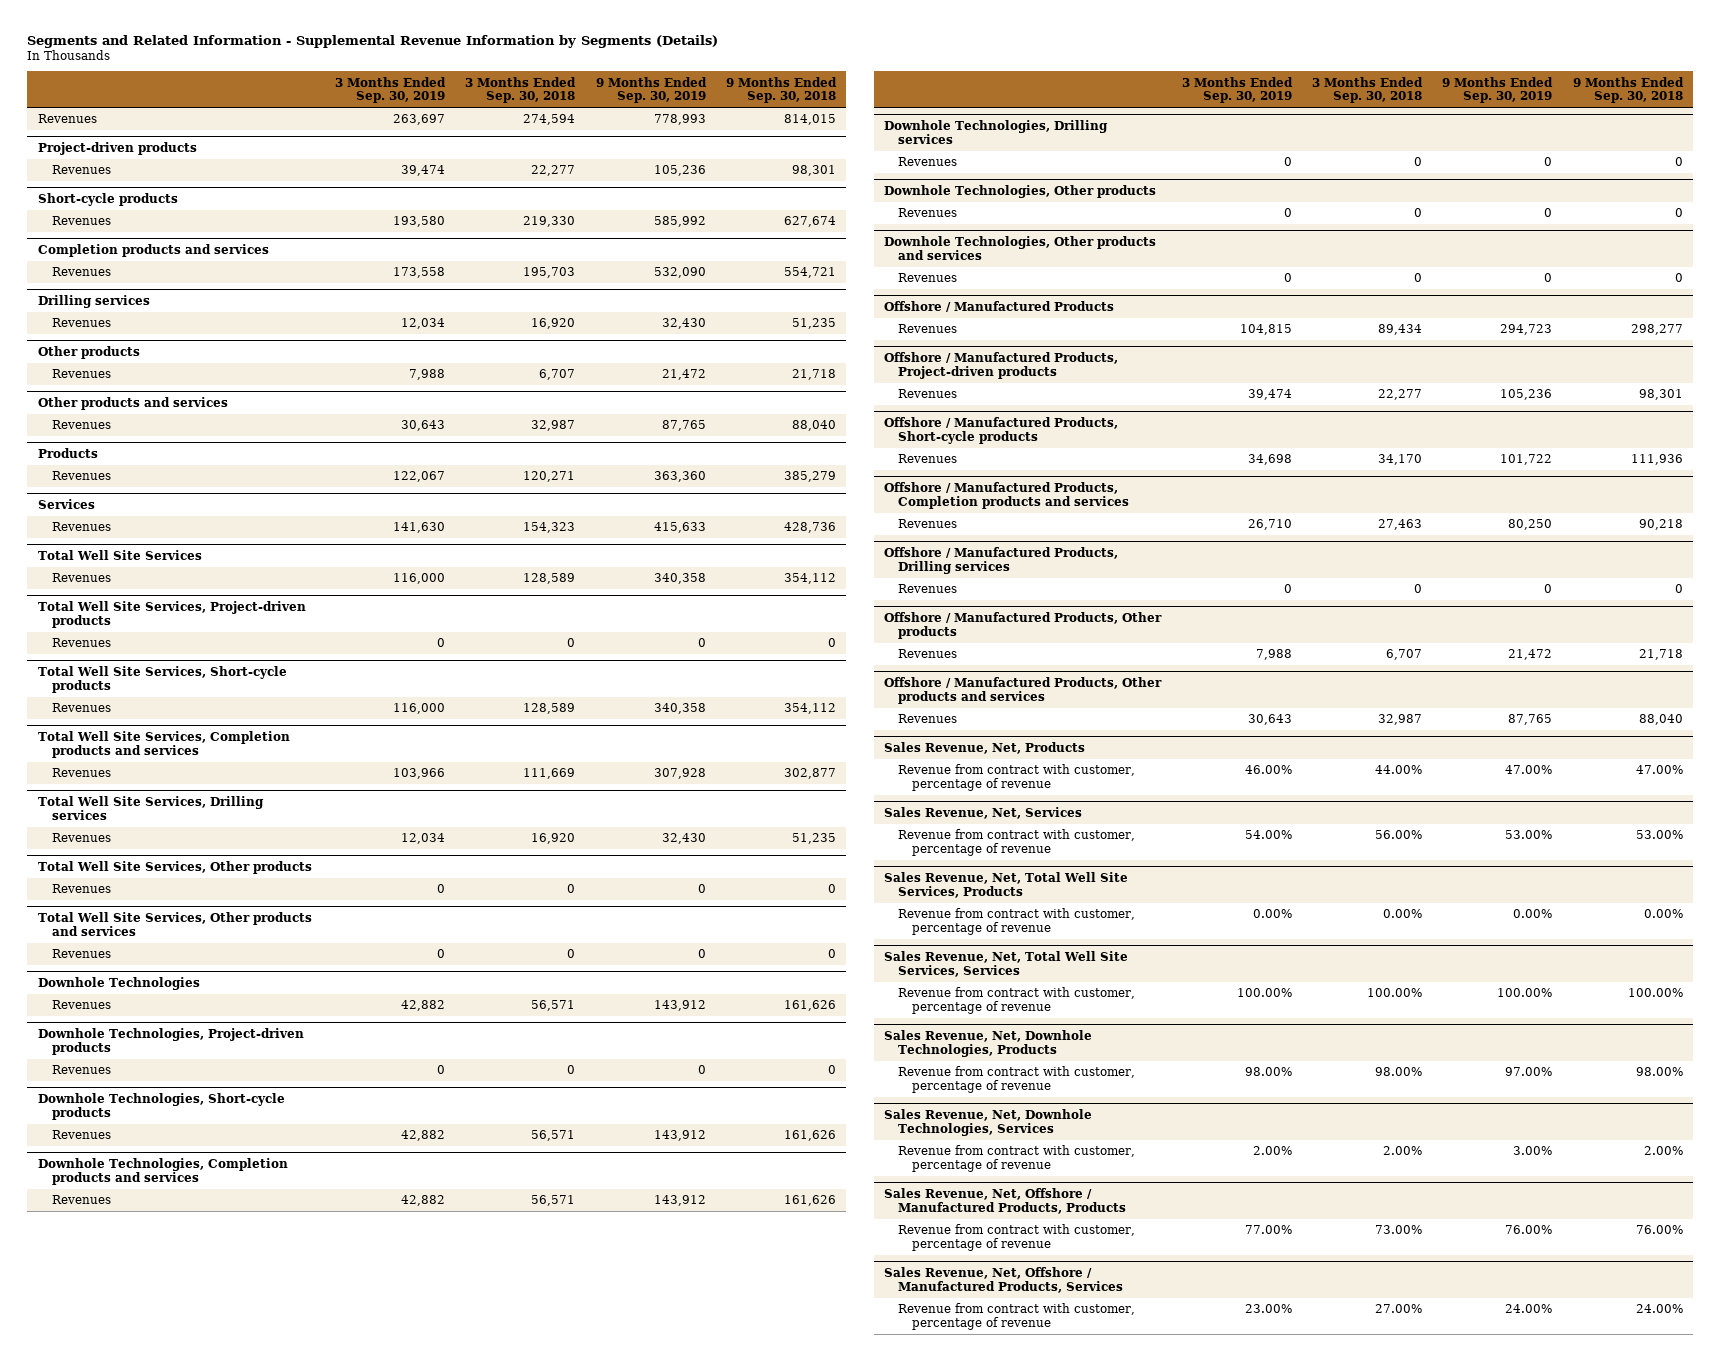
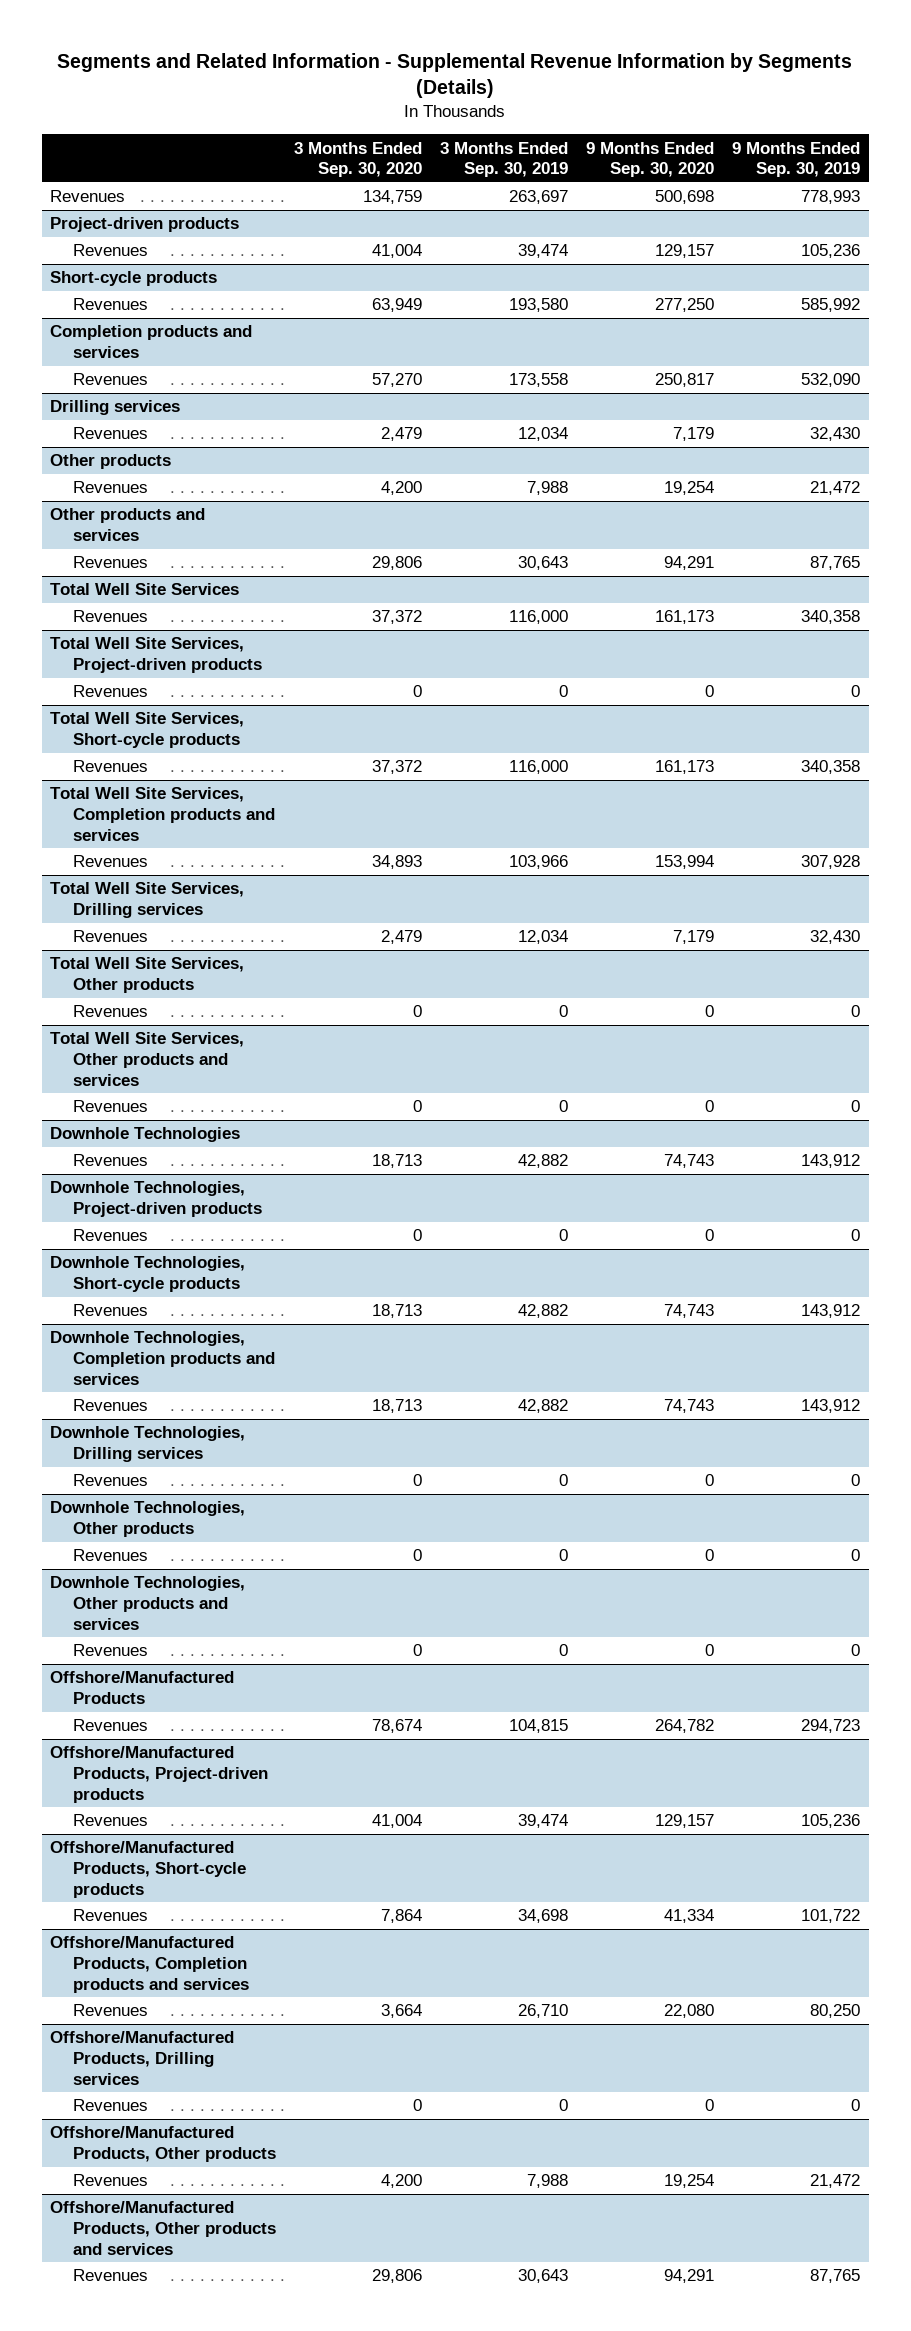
- | 3 Months Ended Sep. 30, 2019 | 3 Months Ended Sep. 30, 2018 | 9 Months Ended Sep. 30, 2019 | 9 Months Ended Sep. 30, 2018
+ | 3 Months Ended Sep. 30, 2020 | 3 Months Ended Sep. 30, 2019 | 9 Months Ended Sep. 30, 2020 | 9 Months Ended Sep. 30, 2019
- Products
- Revenues | 122,067 | 120,271 | 363,360 | 385,279
- Services
- Revenues | 141,630 | 154,323 | 415,633 | 428,736
- Offshore / Manufactured Products
+ Offshore/Manufactured Products
- Offshore / Manufactured Products, Project-driven products
+ Offshore/Manufactured Products, Project-driven products
- Offshore / Manufactured Products, Short-cycle products
+ Offshore/Manufactured Products, Short-cycle products
- Offshore / Manufactured Products, Completion products and services
+ Offshore/Manufactured Products, Completion products and services
- Offshore / Manufactured Products, Drilling services
+ Offshore/Manufactured Products, Drilling services
- Offshore / Manufactured Products, Other products
+ Offshore/Manufactured Products, Other products
- Offshore / Manufactured Products, Other products and services
+ Offshore/Manufactured Products, Other products and services
- Sales Revenue, Net, Products
- Revenue from contract with customer, percentage of revenue | 46.00% | 44.00% | 47.00% | 47.00%
- Sales Revenue, Net, Services
- Revenue from contract with customer, percentage of revenue | 54.00% | 56.00% | 53.00% | 53.00%
- Sales Revenue, Net, Total Well Site Services, Products
- Revenue from contract with customer, percentage of revenue | 0.00% | 0.00% | 0.00% | 0.00%
- Sales Revenue, Net, Total Well Site Services, Services
- Revenue from contract with customer, percentage of revenue | 100.00% | 100.00% | 100.00% | 100.00%
- Sales Revenue, Net, Downhole Technologies, Products
- Revenue from contract with customer, percentage of revenue | 98.00% | 98.00% | 97.00% | 98.00%
- Sales Revenue, Net, Downhole Technologies, Services
- Revenue from contract with customer, percentage of revenue | 2.00% | 2.00% | 3.00% | 2.00%
- Sales Revenue, Net, Offshore / Manufactured Products, Products
- Revenue from contract with customer, percentage of revenue | 77.00% | 73.00% | 76.00% | 76.00%
- Sales Revenue, Net, Offshore / Manufactured Products, Services
- Revenue from contract with customer, percentage of revenue | 23.00% | 27.00% | 24.00% | 24.00%

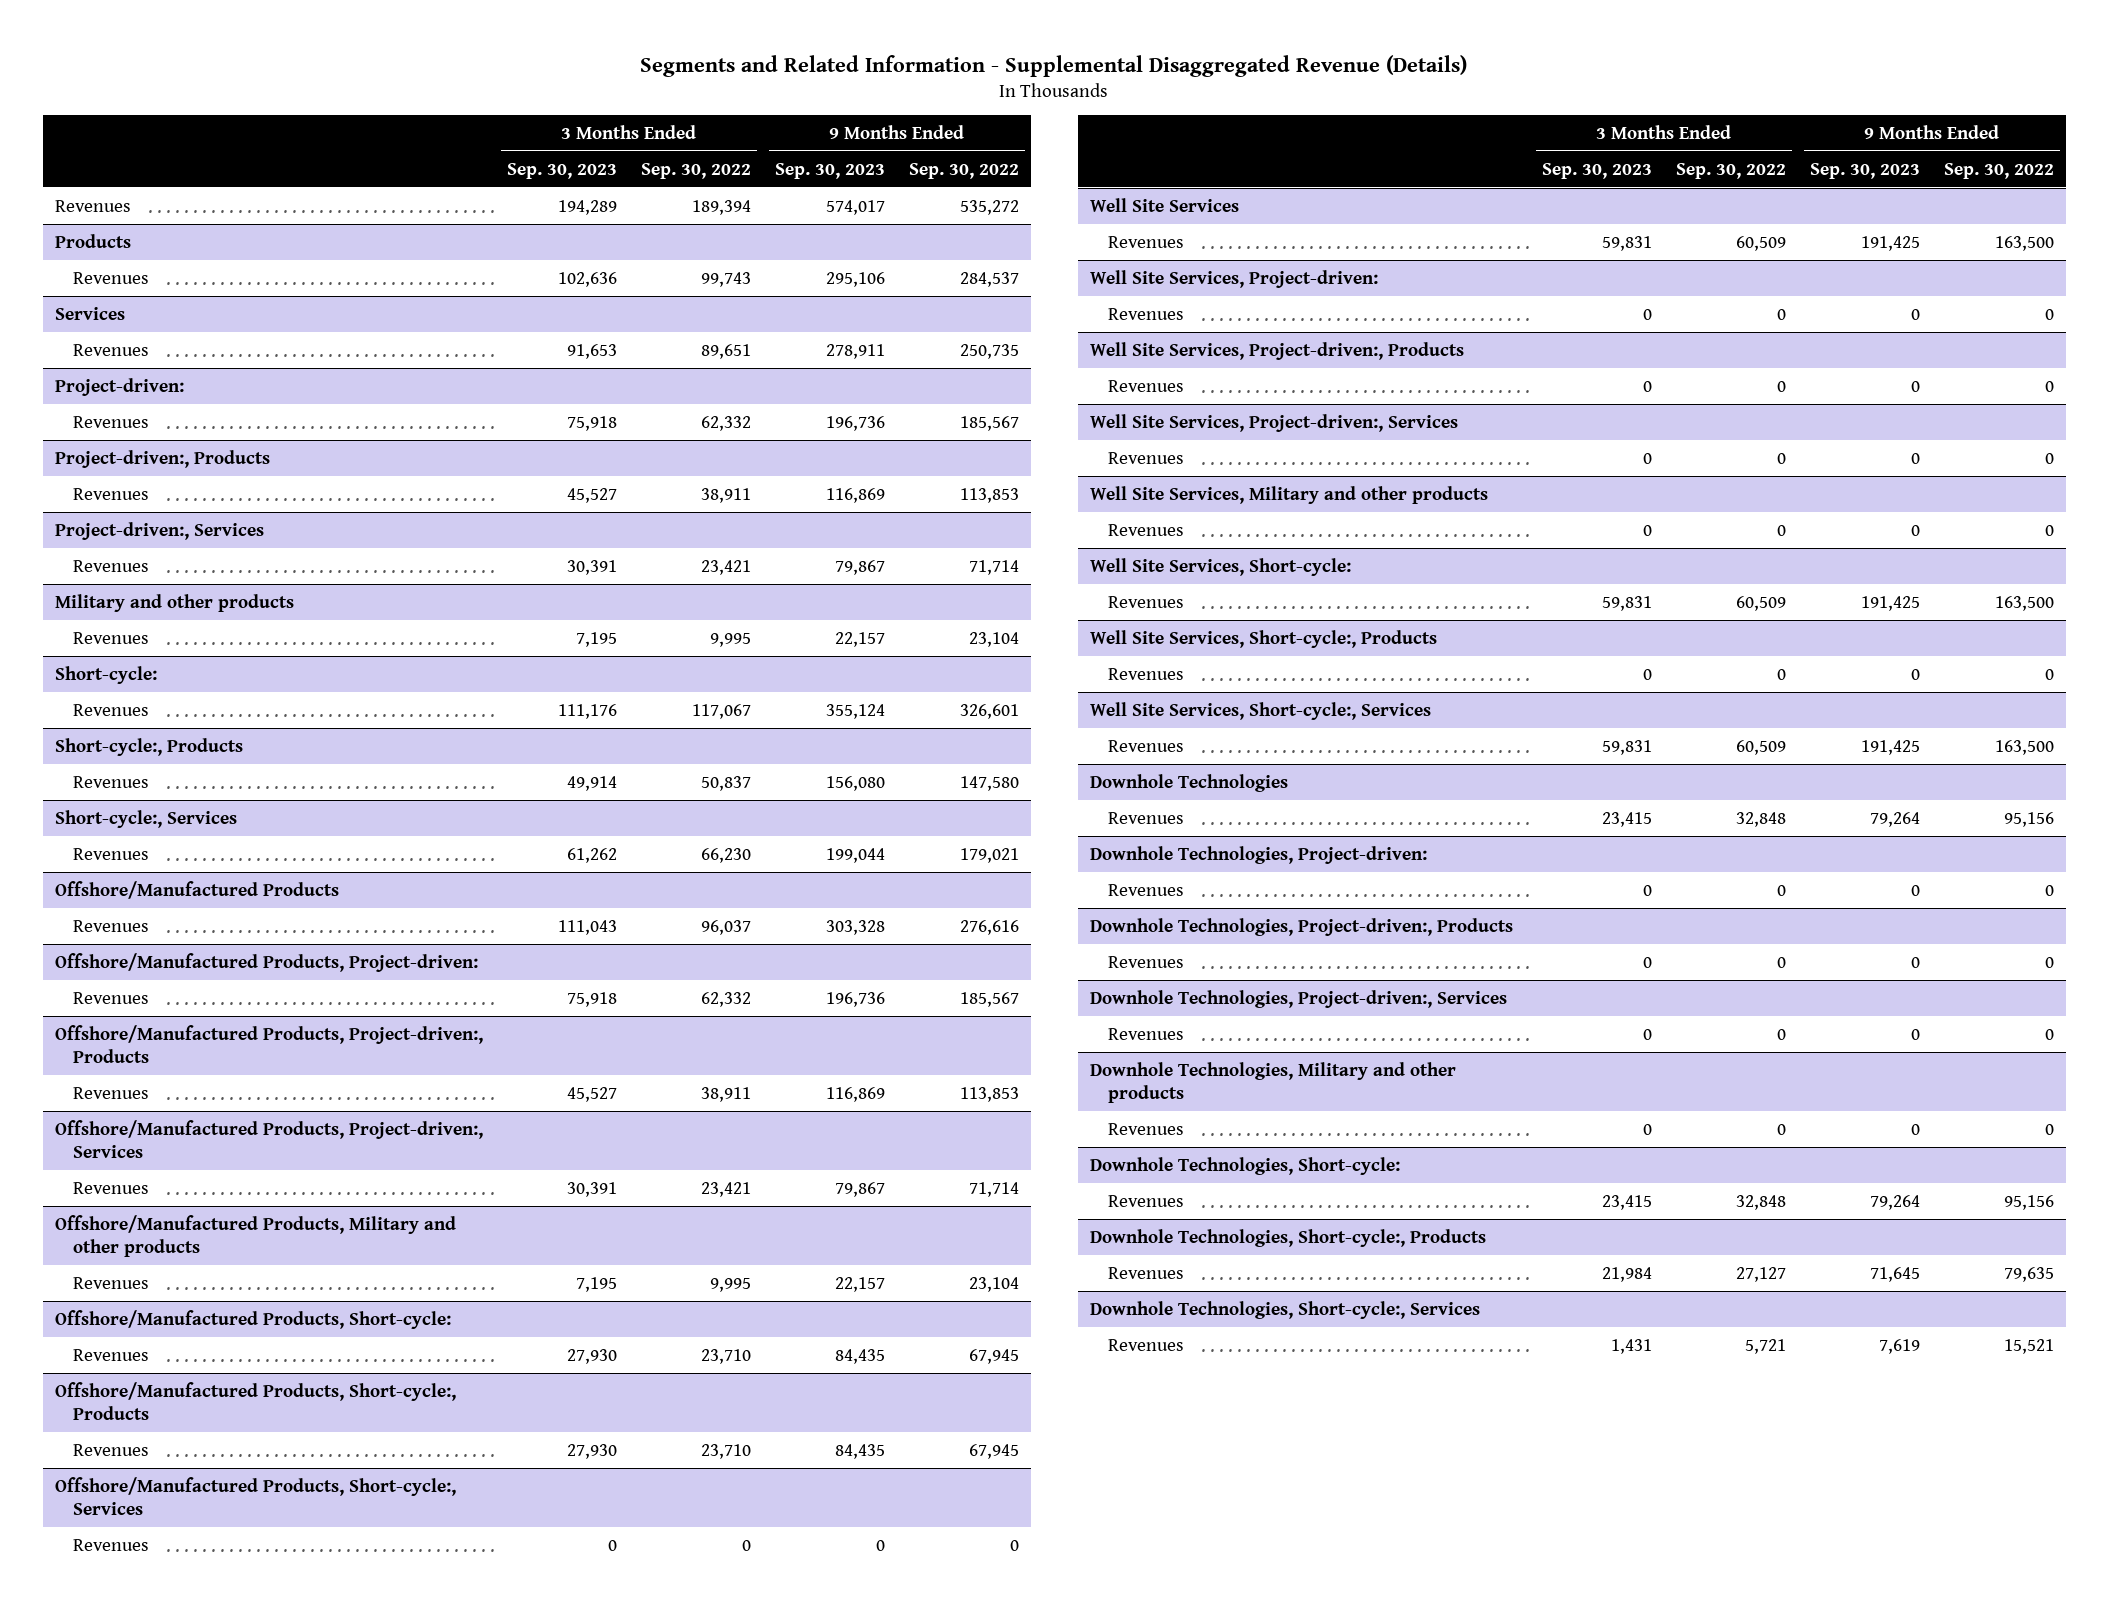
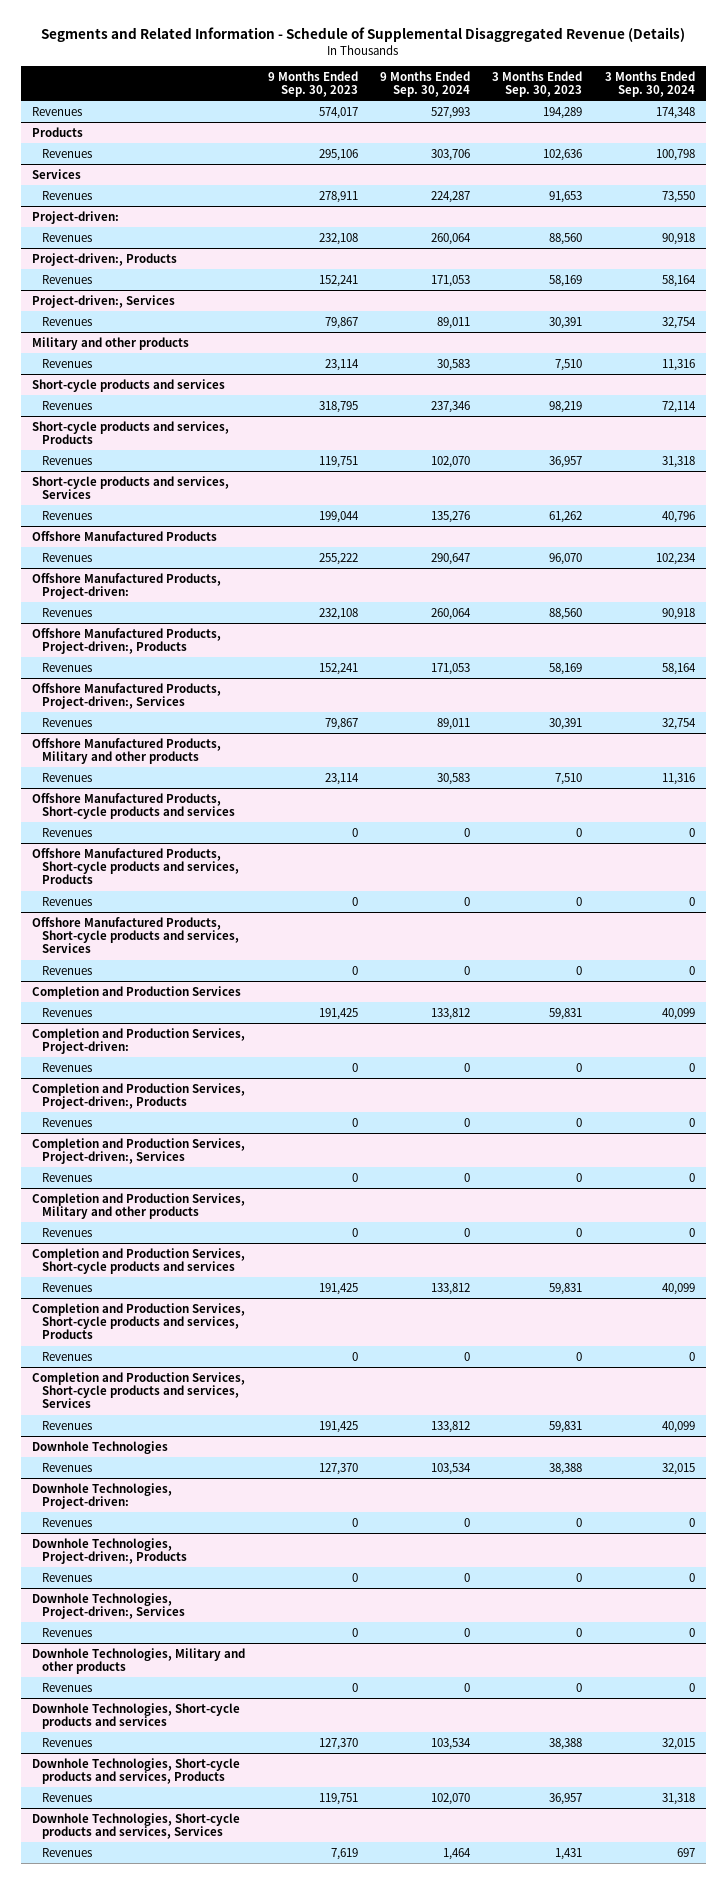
- Segments and Related Information - Supplemental Disaggregated Revenue (Details)
+ Segments and Related Information - Schedule of Supplemental Disaggregated Revenue (Details)
- | 3 Months Ended Sep. 30, 2023 | 3 Months Ended Sep. 30, 2022 | 9 Months Ended Sep. 30, 2023 | 9 Months Ended Sep. 30, 2022
+ | 9 Months Ended Sep. 30, 2023 | 9 Months Ended Sep. 30, 2024 | 3 Months Ended Sep. 30, 2023 | 3 Months Ended Sep. 30, 2024
@ Project-driven:
- Revenues | 75,918 | 62,332 | 196,736 | 185,567
+ Revenues | 232,108 | 260,064 | 88,560 | 90,918
@ Project-driven:, Products
- Revenues | 45,527 | 38,911 | 116,869 | 113,853
+ Revenues | 152,241 | 171,053 | 58,169 | 58,164
@ Military and other products
- Revenues | 7,195 | 9,995 | 22,157 | 23,104
- Short-cycle:
- Revenues | 111,176 | 117,067 | 355,124 | 326,601
- Short-cycle:, Products
- Revenues | 49,914 | 50,837 | 156,080 | 147,580
- Short-cycle:, Services
@ Military and other products
+ Revenues | 23,114 | 30,583 | 7,510 | 11,316
+ Short-cycle products and services
+ Revenues | 318,795 | 237,346 | 98,219 | 72,114
+ Short-cycle products and services, Products
+ Revenues | 119,751 | 102,070 | 36,957 | 31,318
+ Short-cycle products and services, Services
- Offshore/Manufactured Products
- Revenues | 111,043 | 96,037 | 303,328 | 276,616
- Offshore/Manufactured Products, Project-driven:
- Revenues | 75,918 | 62,332 | 196,736 | 185,567
- Offshore/Manufactured Products, Project-driven:, Products
- Revenues | 45,527 | 38,911 | 116,869 | 113,853
- Offshore/Manufactured Products, Project-driven:, Services
+ Offshore Manufactured Products
+ Revenues | 255,222 | 290,647 | 96,070 | 102,234
+ Offshore Manufactured Products, Project-driven:
+ Revenues | 232,108 | 260,064 | 88,560 | 90,918
+ Offshore Manufactured Products, Project-driven:, Products
+ Revenues | 152,241 | 171,053 | 58,169 | 58,164
+ Offshore Manufactured Products, Project-driven:, Services
- Offshore/Manufactured Products, Military and other products
- Revenues | 7,195 | 9,995 | 22,157 | 23,104
- Offshore/Manufactured Products, Short-cycle:
- Revenues | 27,930 | 23,710 | 84,435 | 67,945
- Offshore/Manufactured Products, Short-cycle:, Products
- Revenues | 27,930 | 23,710 | 84,435 | 67,945
- Offshore/Manufactured Products, Short-cycle:, Services
+ Offshore Manufactured Products, Military and other products
+ Revenues | 23,114 | 30,583 | 7,510 | 11,316
+ Offshore Manufactured Products, Short-cycle products and services
- Well Site Services
+ Offshore Manufactured Products, Short-cycle products and services, Products
+ Revenues | 0 | 0 | 0 | 0
+ Offshore Manufactured Products, Short-cycle products and services, Services
+ Revenues | 0 | 0 | 0 | 0
+ Completion and Production Services
- Well Site Services, Project-driven:
+ Completion and Production Services, Project-driven:
- Well Site Services, Project-driven:, Products
+ Completion and Production Services, Project-driven:, Products
- Well Site Services, Project-driven:, Services
+ Completion and Production Services, Project-driven:, Services
- Well Site Services, Military and other products
+ Completion and Production Services, Military and other products
- Well Site Services, Short-cycle:
+ Completion and Production Services, Short-cycle products and services
- Well Site Services, Short-cycle:, Products
+ Completion and Production Services, Short-cycle products and services, Products
- Well Site Services, Short-cycle:, Services
+ Completion and Production Services, Short-cycle products and services, Services
@ Downhole Technologies
- Revenues | 23,415 | 32,848 | 79,264 | 95,156
+ Revenues | 127,370 | 103,534 | 38,388 | 32,015
- Downhole Technologies, Short-cycle:
- Revenues | 23,415 | 32,848 | 79,264 | 95,156
- Downhole Technologies, Short-cycle:, Products
- Revenues | 21,984 | 27,127 | 71,645 | 79,635
- Downhole Technologies, Short-cycle:, Services
+ Downhole Technologies, Short-cycle products and services
+ Revenues | 127,370 | 103,534 | 38,388 | 32,015
+ Downhole Technologies, Short-cycle products and services, Products
+ Revenues | 119,751 | 102,070 | 36,957 | 31,318
+ Downhole Technologies, Short-cycle products and services, Services

